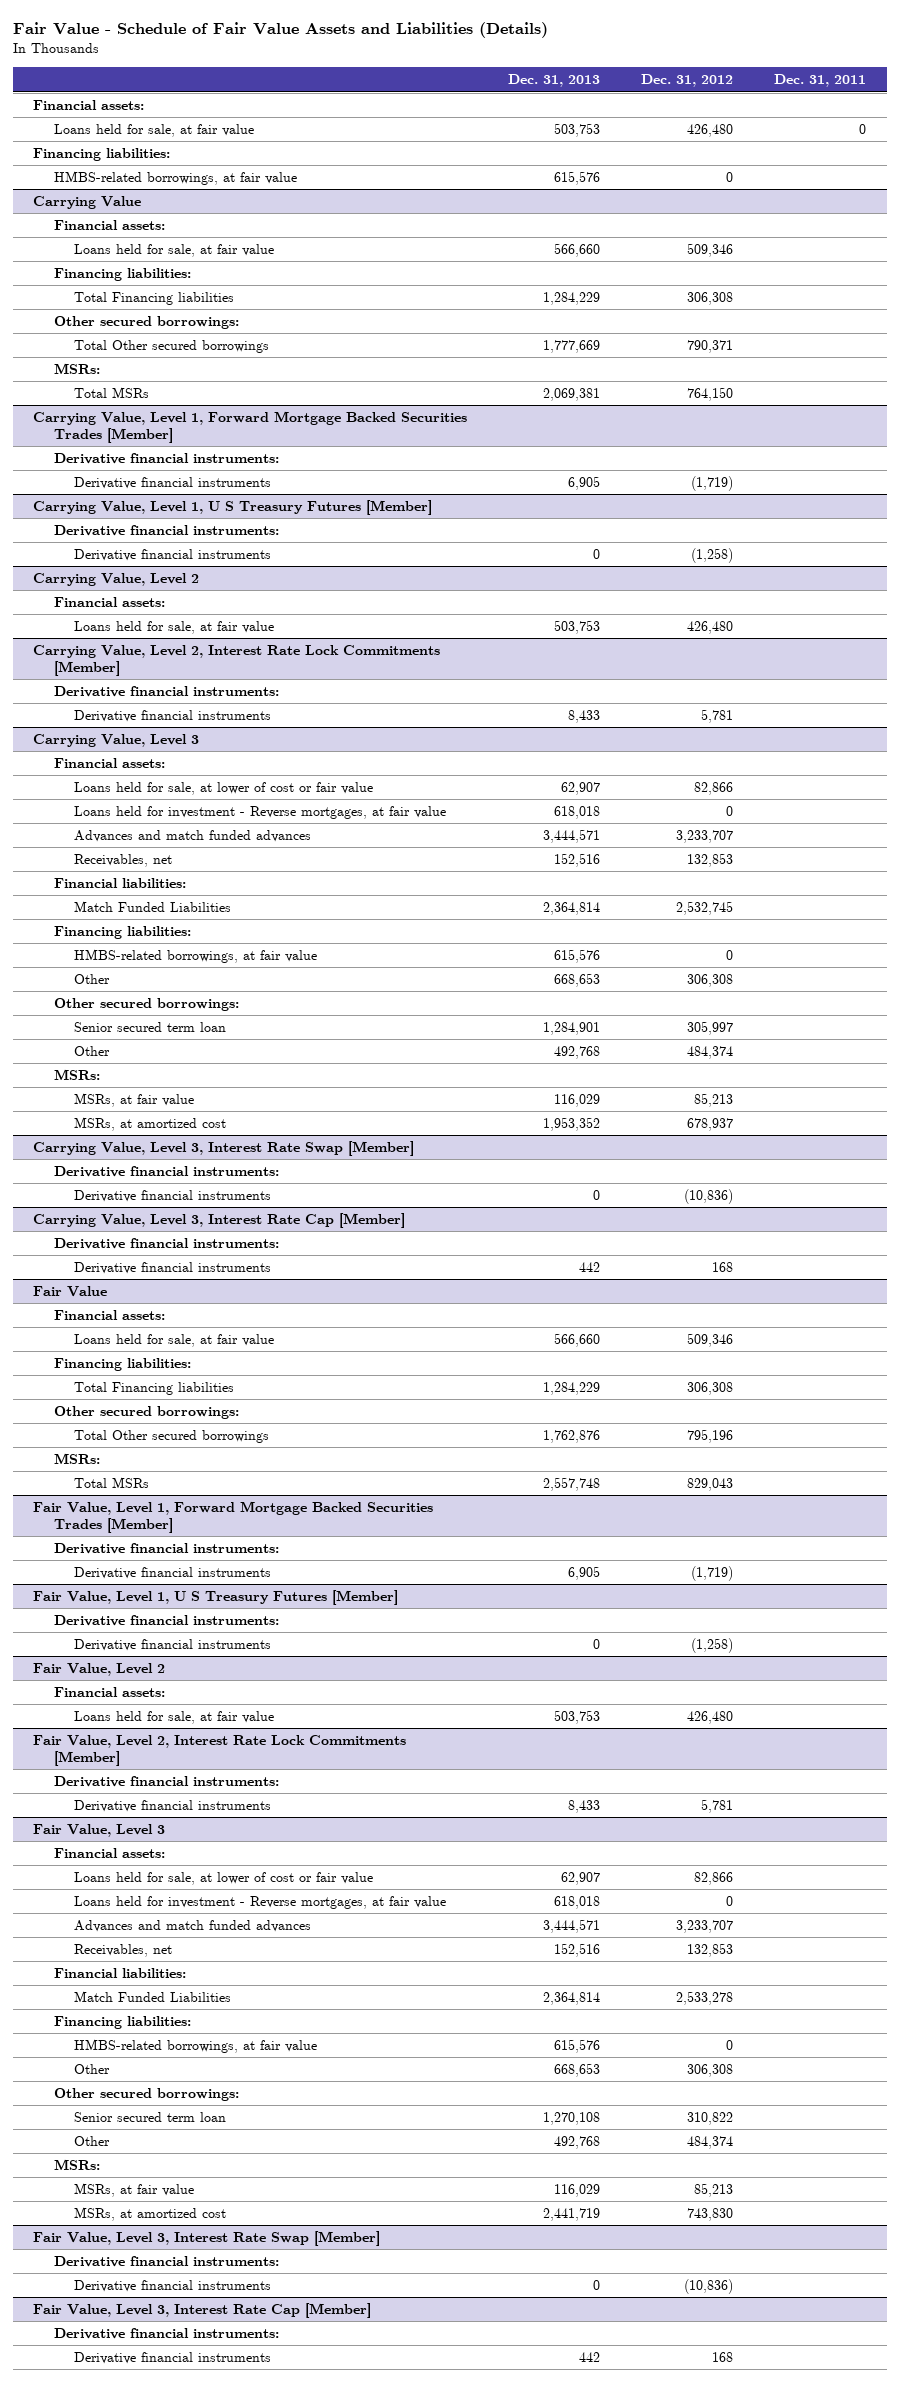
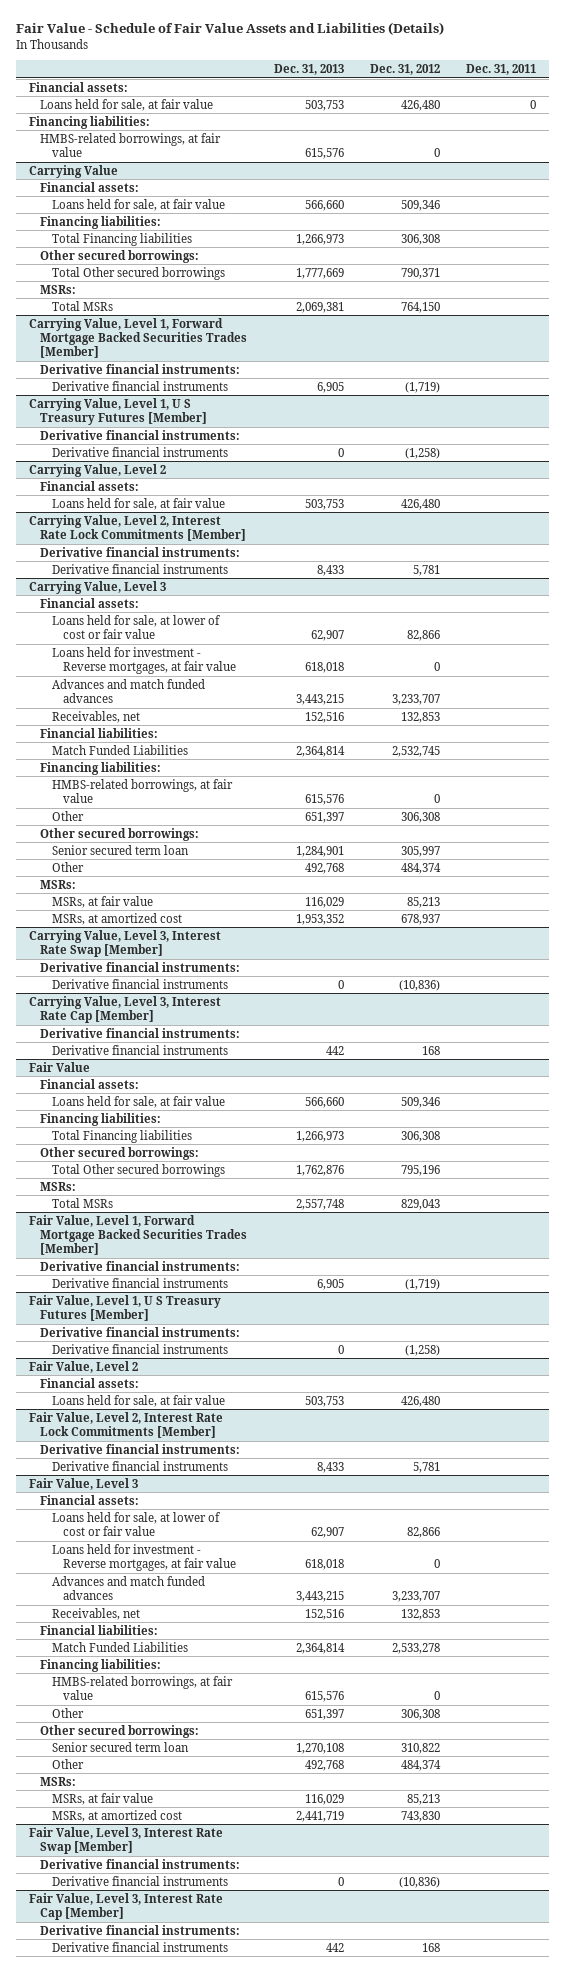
@ Carrying Value
- Total Financing liabilities | 1,284,229 | 306,308 |
+ Total Financing liabilities | 1,266,973 | 306,308 |
@ Carrying Value, Level 3
- Advances and match funded advances | 3,444,571 | 3,233,707 |
+ Advances and match funded advances | 3,443,215 | 3,233,707 |
- Other | 668,653 | 306,308 |
+ Other | 651,397 | 306,308 |
@ Fair Value
- Total Financing liabilities | 1,284,229 | 306,308 |
+ Total Financing liabilities | 1,266,973 | 306,308 |
@ Fair Value, Level 3
- Advances and match funded advances | 3,444,571 | 3,233,707 |
+ Advances and match funded advances | 3,443,215 | 3,233,707 |
- Other | 668,653 | 306,308 |
+ Other | 651,397 | 306,308 |

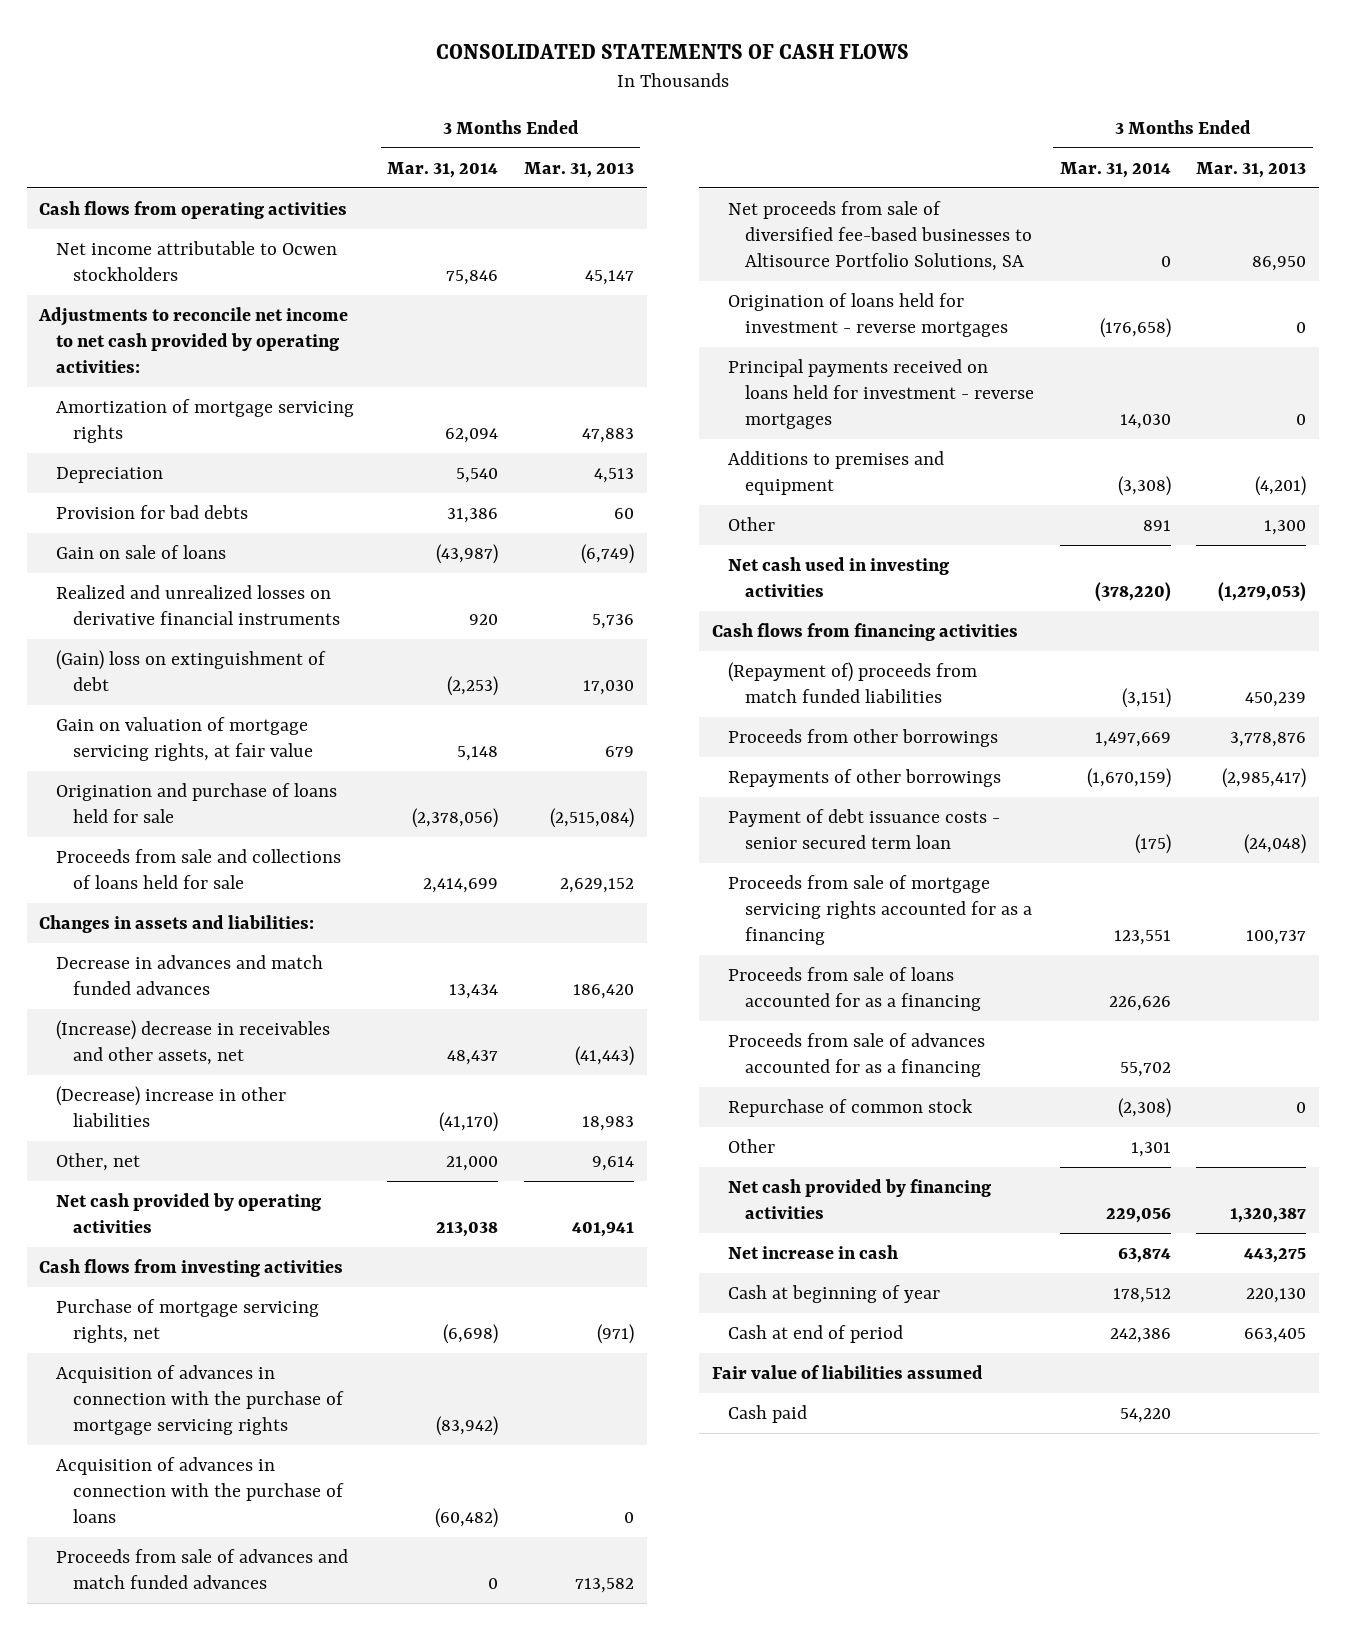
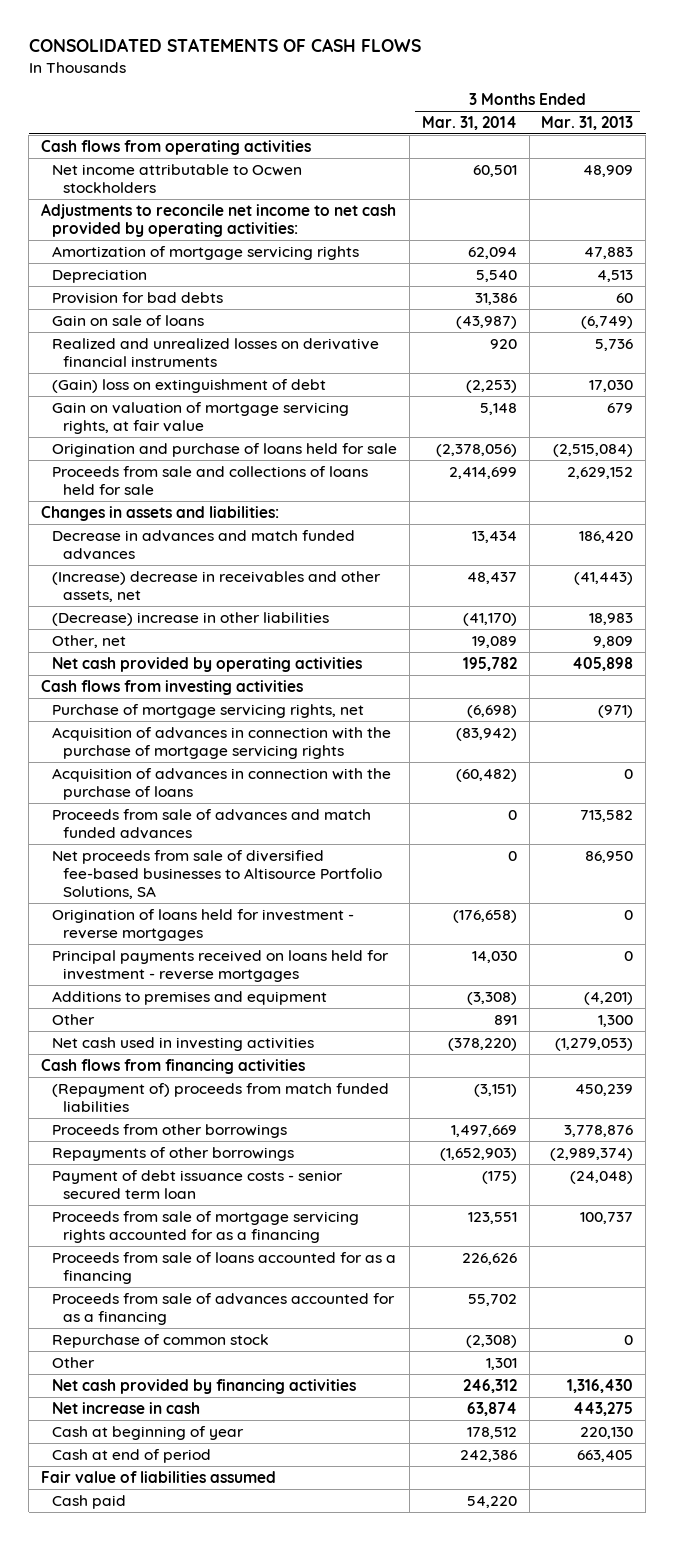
- Net income attributable to Ocwen stockholders | 75,846 | 45,147
+ Net income attributable to Ocwen stockholders | 60,501 | 48,909
- Other, net | 21,000 | 9,614
- Net cash provided by operating activities | 213,038 | 401,941
+ Other, net | 19,089 | 9,809
+ Net cash provided by operating activities | 195,782 | 405,898
- Repayments of other borrowings | (1,670,159) | (2,985,417)
+ Repayments of other borrowings | (1,652,903) | (2,989,374)
- Net cash provided by financing activities | 229,056 | 1,320,387
+ Net cash provided by financing activities | 246,312 | 1,316,430

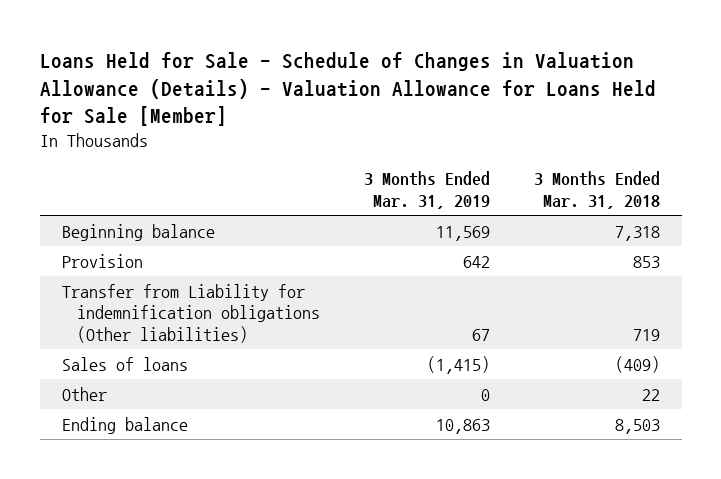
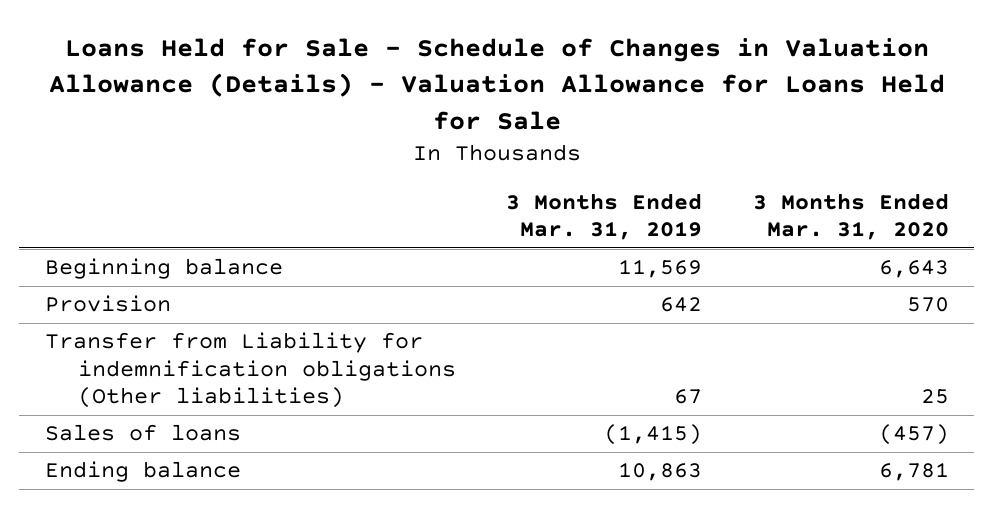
- Loans Held for Sale - Schedule of Changes in Valuation Allowance (Details) - Valuation Allowance for Loans Held for Sale [Member]
+ Loans Held for Sale - Schedule of Changes in Valuation Allowance (Details) - Valuation Allowance for Loans Held for Sale
- | 3 Months Ended Mar. 31, 2019 | 3 Months Ended Mar. 31, 2018
+ | 3 Months Ended Mar. 31, 2019 | 3 Months Ended Mar. 31, 2020
- Other | 0 | 22

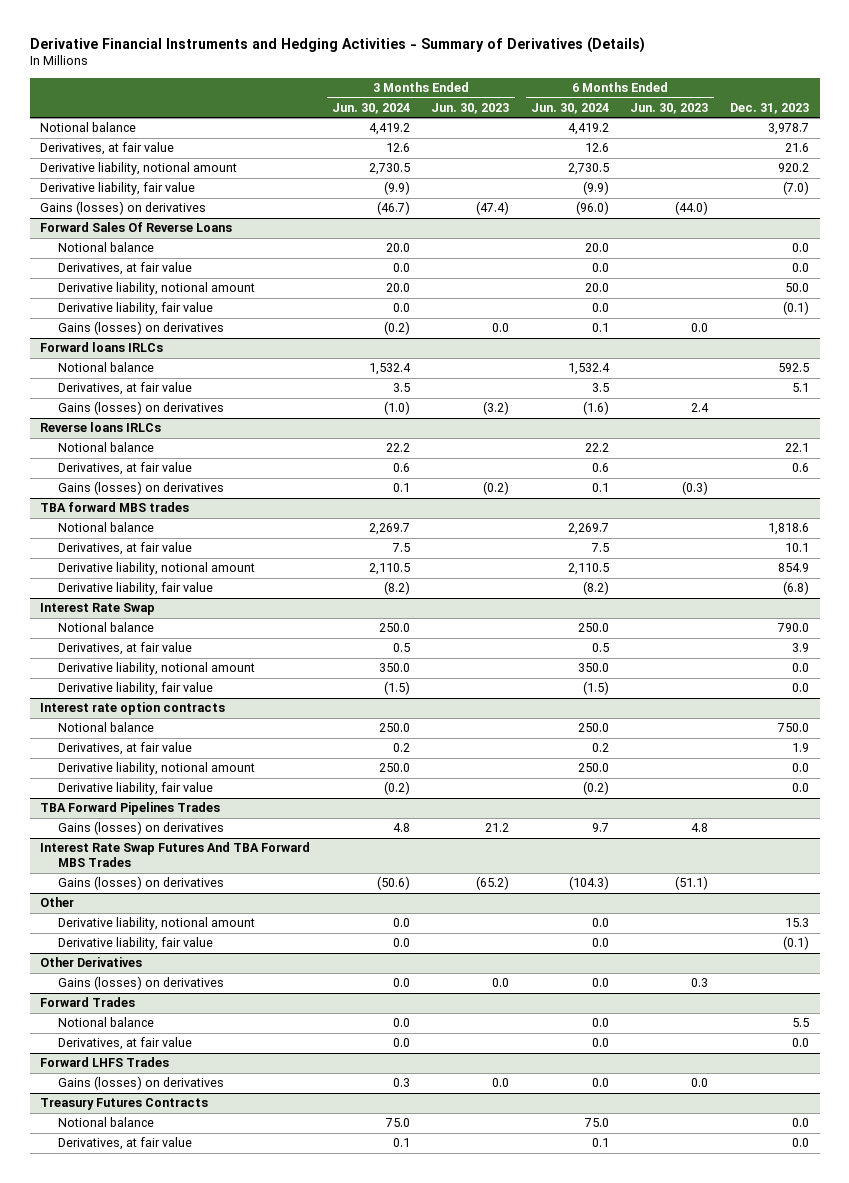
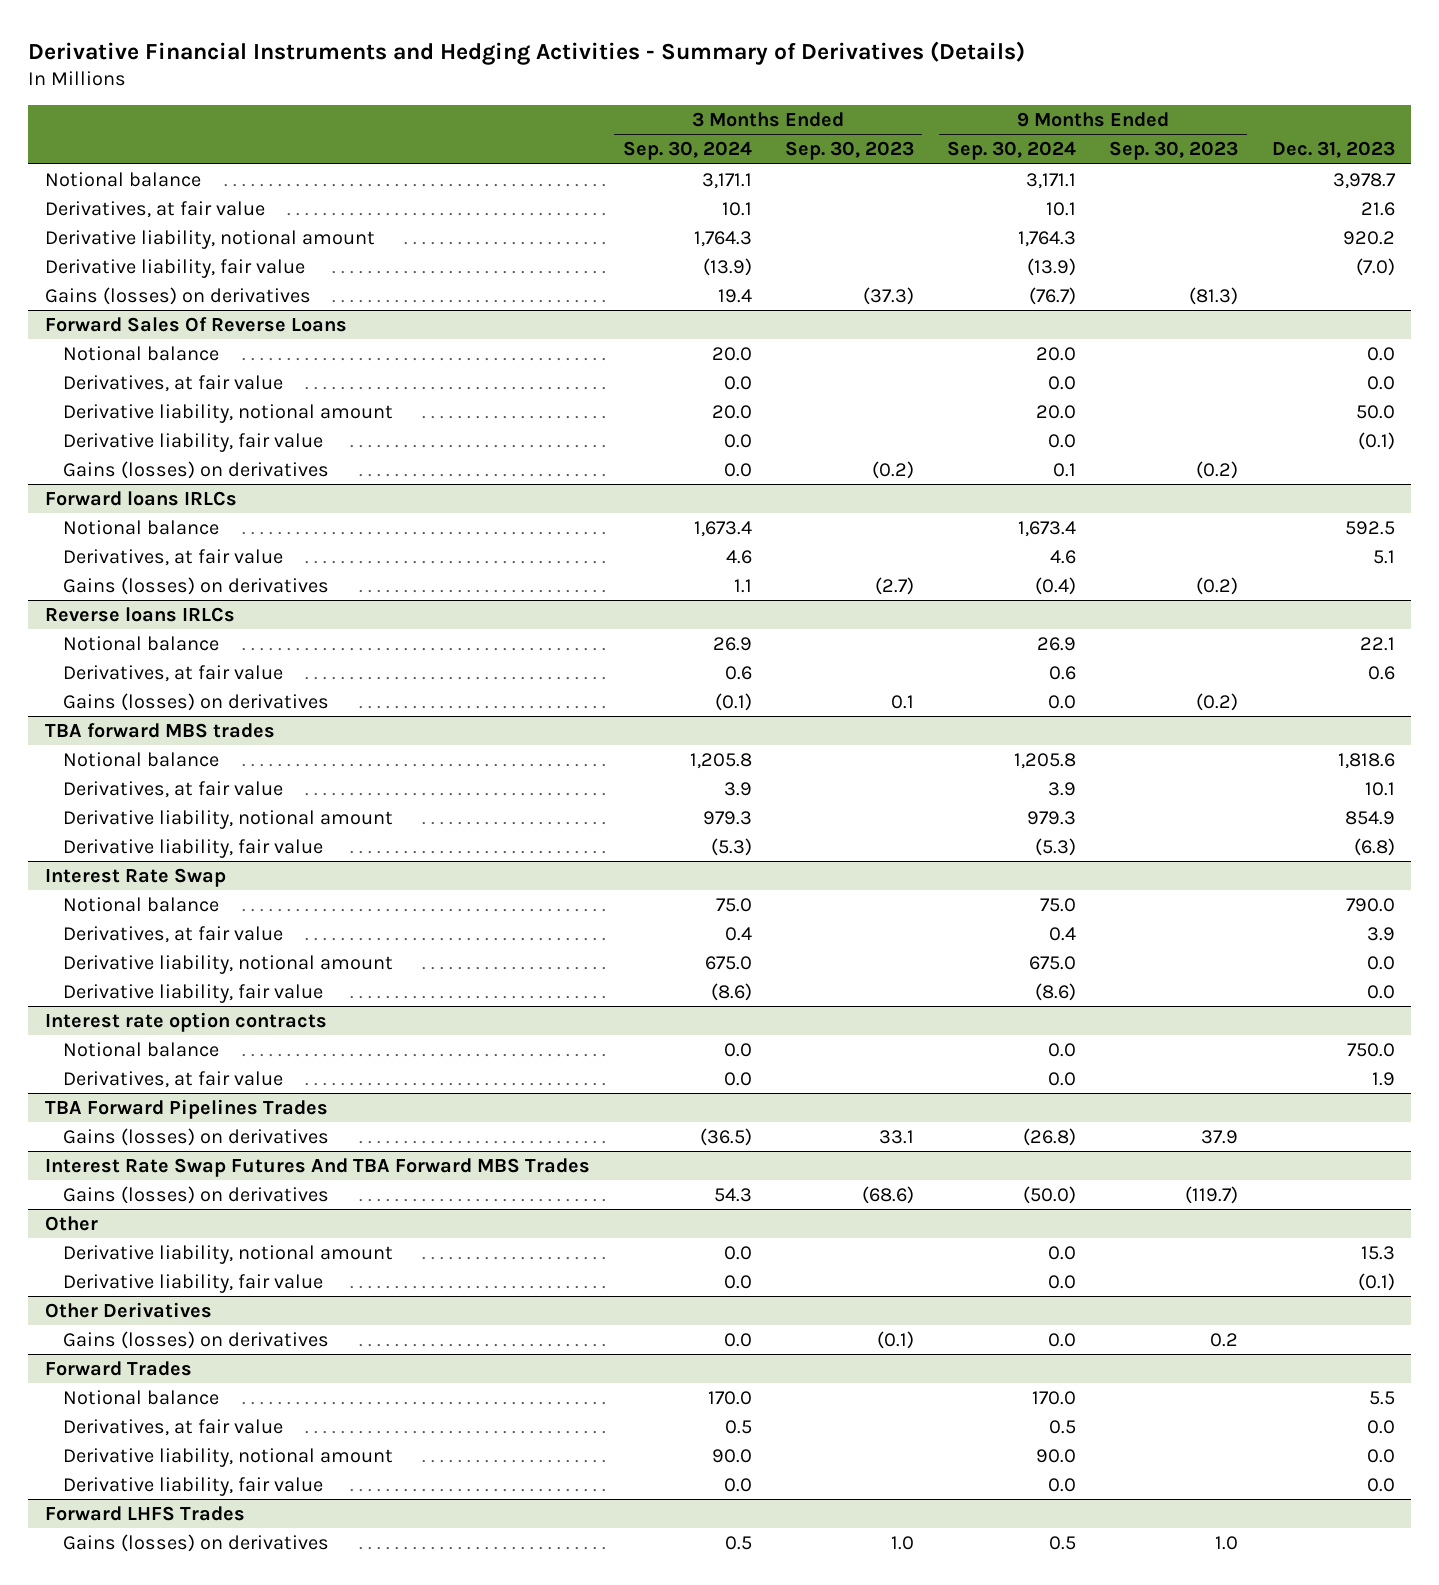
- | 3 Months Ended Jun. 30, 2024 | 3 Months Ended Jun. 30, 2023 | 6 Months Ended Jun. 30, 2024 | 6 Months Ended Jun. 30, 2023 | Dec. 31, 2023
+ | 3 Months Ended Sep. 30, 2024 | 3 Months Ended Sep. 30, 2023 | 9 Months Ended Sep. 30, 2024 | 9 Months Ended Sep. 30, 2023 | Dec. 31, 2023
@ Interest rate option contracts
- Derivative liability, notional amount | 250.0 | | 250.0 | | 0.0
- Derivative liability, fair value | (0.2) | | (0.2) | | 0.0
@ Forward Trades
+ Derivative liability, notional amount | 90.0 | | 90.0 | | 0.0
+ Derivative liability, fair value | 0.0 | | 0.0 | | 0.0
- Treasury Futures Contracts
- Notional balance | 75.0 | | 75.0 | | 0.0
- Derivatives, at fair value | 0.1 | | 0.1 | | 0.0

